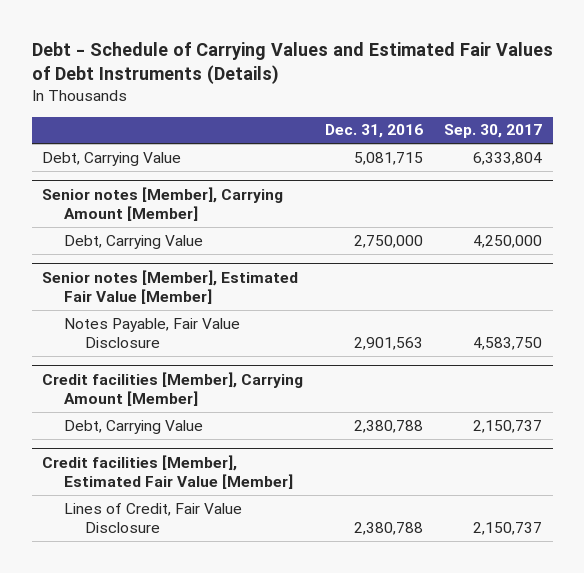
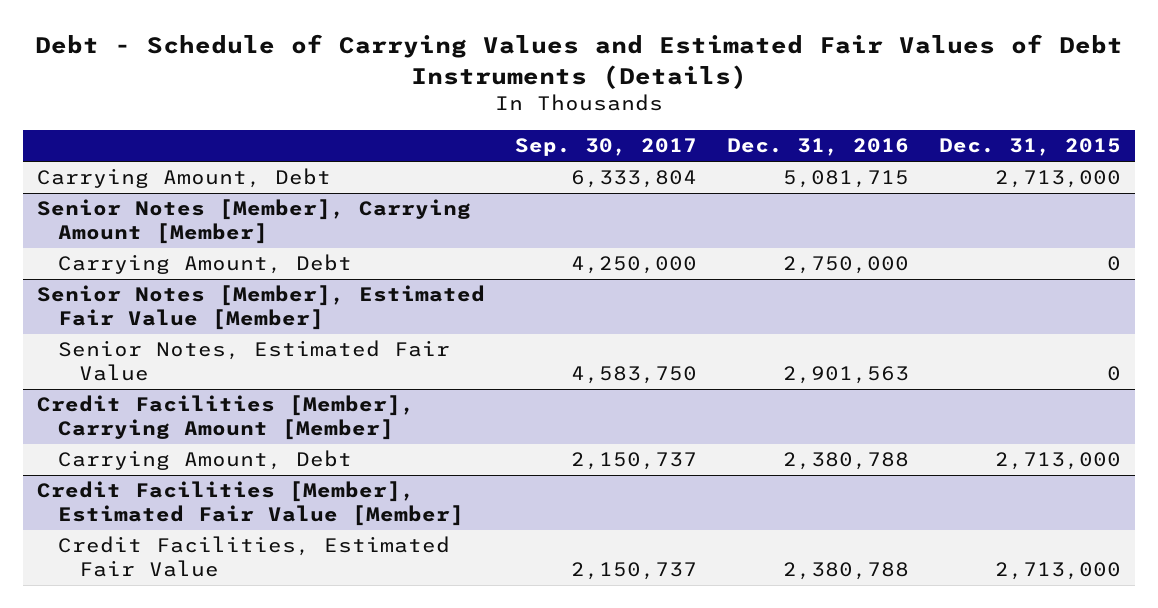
- | Dec. 31, 2016 | Sep. 30, 2017
+ | Sep. 30, 2017 | Dec. 31, 2016 | Dec. 31, 2015
- Debt, Carrying Value | 5,081,715 | 6,333,804
- Senior notes [Member], Carrying Amount [Member]
- Debt, Carrying Value | 2,750,000 | 4,250,000
- Senior notes [Member], Estimated Fair Value [Member]
- Notes Payable, Fair Value Disclosure | 2,901,563 | 4,583,750
- Credit facilities [Member], Carrying Amount [Member]
- Debt, Carrying Value | 2,380,788 | 2,150,737
- Credit facilities [Member], Estimated Fair Value [Member]
- Lines of Credit, Fair Value Disclosure | 2,380,788 | 2,150,737
+ Carrying Amount, Debt | 6,333,804 | 5,081,715 | 2,713,000
+ Senior Notes [Member], Carrying Amount [Member]
+ Carrying Amount, Debt | 4,250,000 | 2,750,000 | 0
+ Senior Notes [Member], Estimated Fair Value [Member]
+ Senior Notes, Estimated Fair Value | 4,583,750 | 2,901,563 | 0
+ Credit Facilities [Member], Carrying Amount [Member]
+ Carrying Amount, Debt | 2,150,737 | 2,380,788 | 2,713,000
+ Credit Facilities [Member], Estimated Fair Value [Member]
+ Credit Facilities, Estimated Fair Value | 2,150,737 | 2,380,788 | 2,713,000

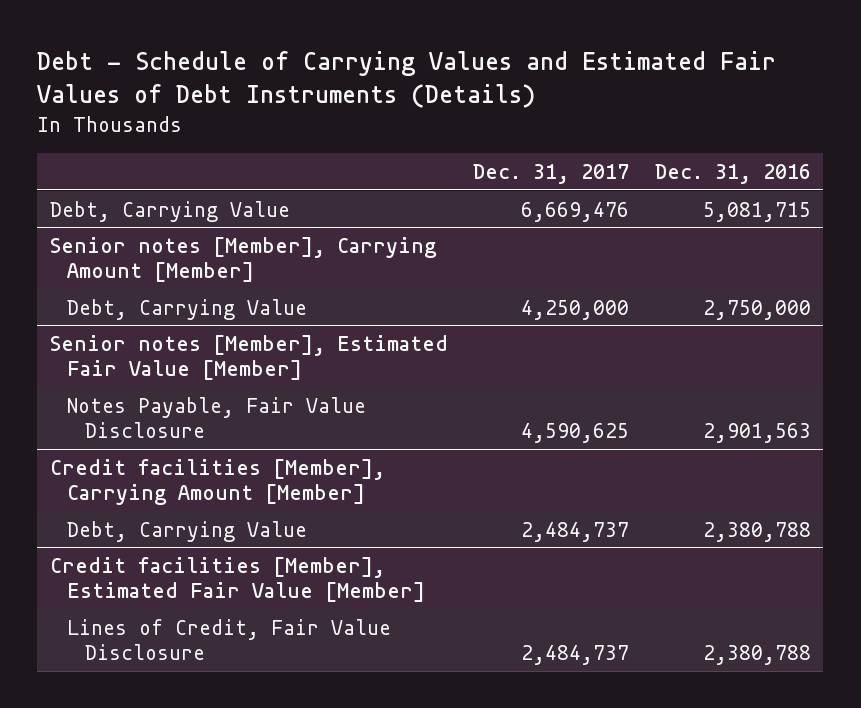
- | Sep. 30, 2017 | Dec. 31, 2016 | Dec. 31, 2015
+ | Dec. 31, 2017 | Dec. 31, 2016
- Carrying Amount, Debt | 6,333,804 | 5,081,715 | 2,713,000
- Senior Notes [Member], Carrying Amount [Member]
- Carrying Amount, Debt | 4,250,000 | 2,750,000 | 0
- Senior Notes [Member], Estimated Fair Value [Member]
- Senior Notes, Estimated Fair Value | 4,583,750 | 2,901,563 | 0
- Credit Facilities [Member], Carrying Amount [Member]
- Carrying Amount, Debt | 2,150,737 | 2,380,788 | 2,713,000
- Credit Facilities [Member], Estimated Fair Value [Member]
- Credit Facilities, Estimated Fair Value | 2,150,737 | 2,380,788 | 2,713,000
+ Debt, Carrying Value | 6,669,476 | 5,081,715
+ Senior notes [Member], Carrying Amount [Member]
+ Debt, Carrying Value | 4,250,000 | 2,750,000
+ Senior notes [Member], Estimated Fair Value [Member]
+ Notes Payable, Fair Value Disclosure | 4,590,625 | 2,901,563
+ Credit facilities [Member], Carrying Amount [Member]
+ Debt, Carrying Value | 2,484,737 | 2,380,788
+ Credit facilities [Member], Estimated Fair Value [Member]
+ Lines of Credit, Fair Value Disclosure | 2,484,737 | 2,380,788

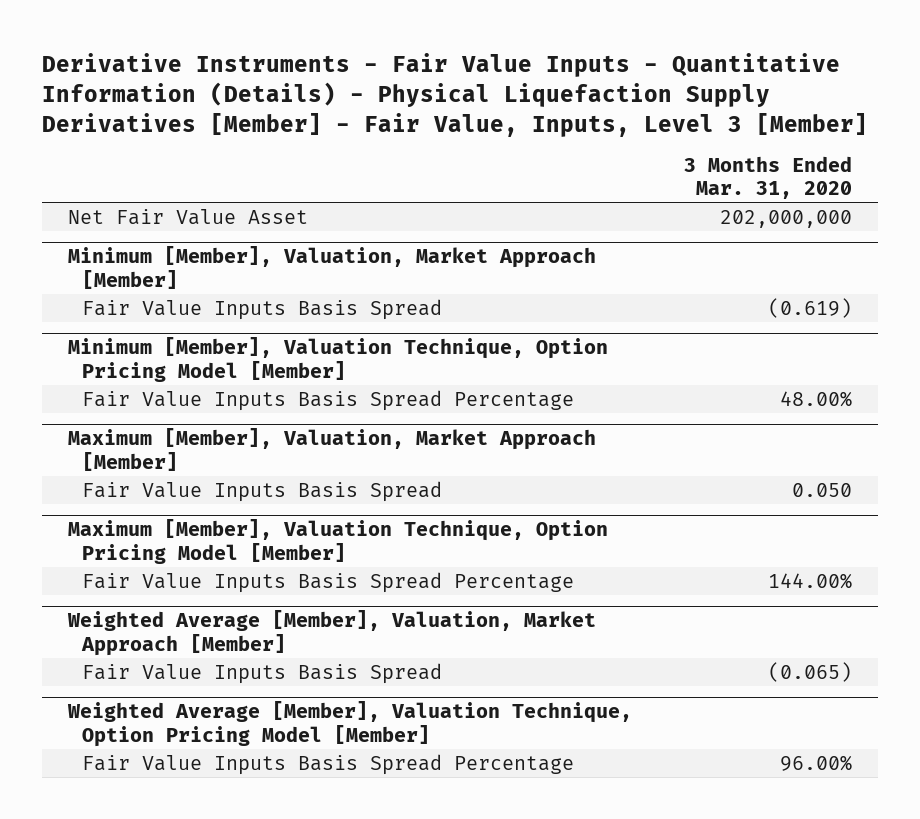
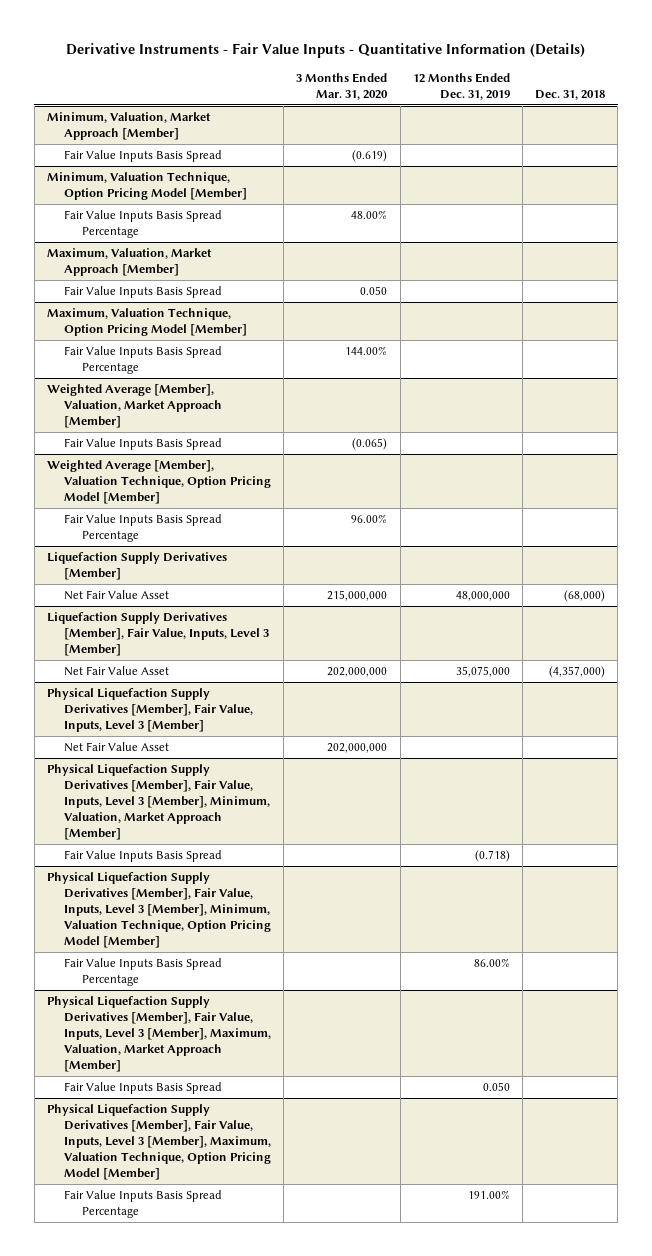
- Derivative Instruments - Fair Value Inputs - Quantitative Information (Details) - Physical Liquefaction Supply Derivatives [Member] - Fair Value, Inputs, Level 3 [Member]
+ Derivative Instruments - Fair Value Inputs - Quantitative Information (Details)
- | 3 Months Ended Mar. 31, 2020
+ | 3 Months Ended Mar. 31, 2020 | 12 Months Ended Dec. 31, 2019 | Dec. 31, 2018
- Net Fair Value Asset | 202,000,000
- Minimum [Member], Valuation, Market Approach [Member]
+ Minimum, Valuation, Market Approach [Member]
- Minimum [Member], Valuation Technique, Option Pricing Model [Member]
+ Minimum, Valuation Technique, Option Pricing Model [Member]
- Maximum [Member], Valuation, Market Approach [Member]
+ Maximum, Valuation, Market Approach [Member]
- Maximum [Member], Valuation Technique, Option Pricing Model [Member]
+ Maximum, Valuation Technique, Option Pricing Model [Member]
+ Liquefaction Supply Derivatives [Member]
+ Net Fair Value Asset | 215,000,000 | 48,000,000 | (68,000)
+ Liquefaction Supply Derivatives [Member], Fair Value, Inputs, Level 3 [Member]
+ Net Fair Value Asset | 202,000,000 | 35,075,000 | (4,357,000)
+ Physical Liquefaction Supply Derivatives [Member], Fair Value, Inputs, Level 3 [Member]
+ Net Fair Value Asset | 202,000,000 | |
+ Physical Liquefaction Supply Derivatives [Member], Fair Value, Inputs, Level 3 [Member], Minimum, Valuation, Market Approach [Member]
+ Fair Value Inputs Basis Spread | | (0.718) |
+ Physical Liquefaction Supply Derivatives [Member], Fair Value, Inputs, Level 3 [Member], Minimum, Valuation Technique, Option Pricing Model [Member]
+ Fair Value Inputs Basis Spread Percentage | | 86.00% |
+ Physical Liquefaction Supply Derivatives [Member], Fair Value, Inputs, Level 3 [Member], Maximum, Valuation, Market Approach [Member]
+ Fair Value Inputs Basis Spread | | 0.050 |
+ Physical Liquefaction Supply Derivatives [Member], Fair Value, Inputs, Level 3 [Member], Maximum, Valuation Technique, Option Pricing Model [Member]
+ Fair Value Inputs Basis Spread Percentage | | 191.00% |

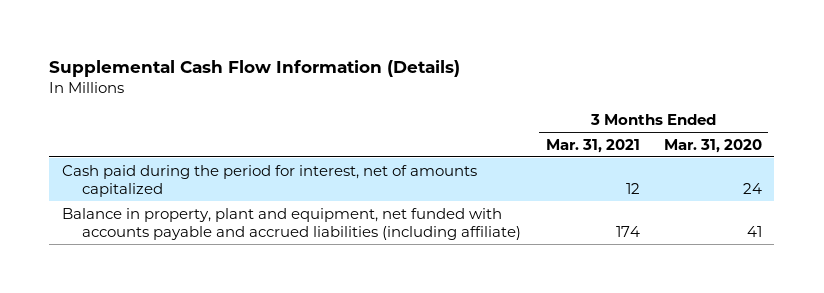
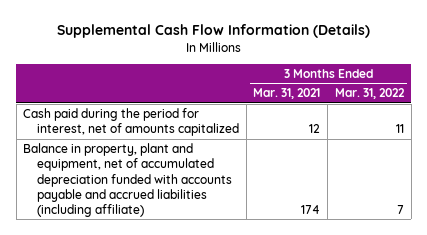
- | 3 Months Ended Mar. 31, 2021 | 3 Months Ended Mar. 31, 2020
+ | 3 Months Ended Mar. 31, 2021 | 3 Months Ended Mar. 31, 2022
- Balance in property, plant and equipment, net funded with accounts payable and accrued liabilities (including affiliate) | 174 | 41
+ Balance in property, plant and equipment, net of accumulated depreciation funded with accounts payable and accrued liabilities (including affiliate) | 174 | 7

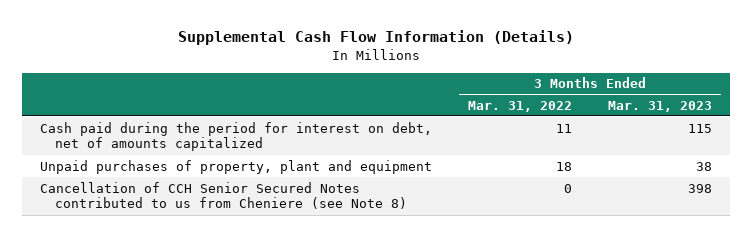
- | 3 Months Ended Mar. 31, 2021 | 3 Months Ended Mar. 31, 2022
+ | 3 Months Ended Mar. 31, 2022 | 3 Months Ended Mar. 31, 2023
- Cash paid during the period for interest, net of amounts capitalized | 12 | 11
- Balance in property, plant and equipment, net of accumulated depreciation funded with accounts payable and accrued liabilities (including affiliate) | 174 | 7
+ Cash paid during the period for interest on debt, net of amounts capitalized | 11 | 115
+ Unpaid purchases of property, plant and equipment | 18 | 38
+ Cancellation of CCH Senior Secured Notes contributed to us from Cheniere (see Note 8) | 0 | 398

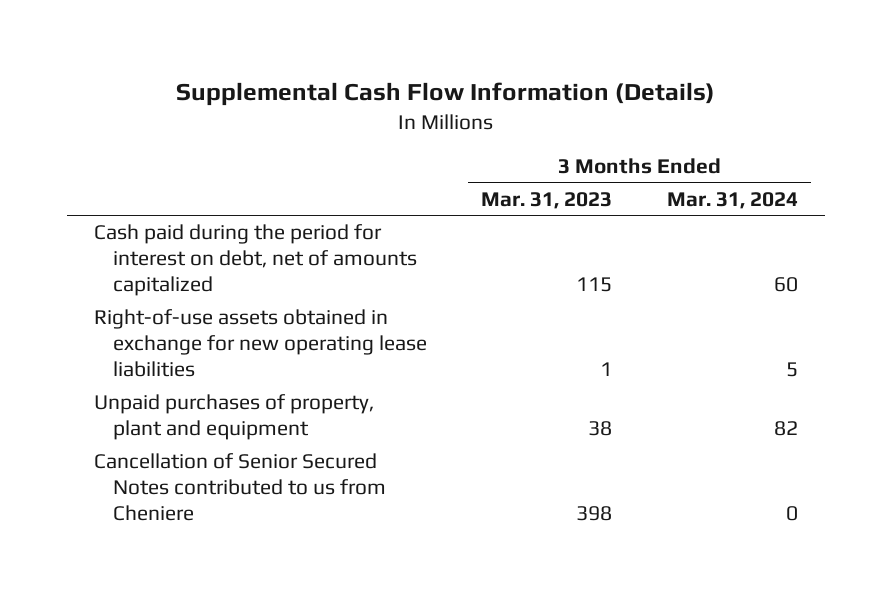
- | 3 Months Ended Mar. 31, 2022 | 3 Months Ended Mar. 31, 2023
+ | 3 Months Ended Mar. 31, 2023 | 3 Months Ended Mar. 31, 2024
+ Right-of-use assets obtained in exchange for new operating lease liabilities | 1 | 5
- Cancellation of CCH Senior Secured Notes contributed to us from Cheniere (see Note 8) | 0 | 398
+ Cancellation of Senior Secured Notes contributed to us from Cheniere | 398 | 0

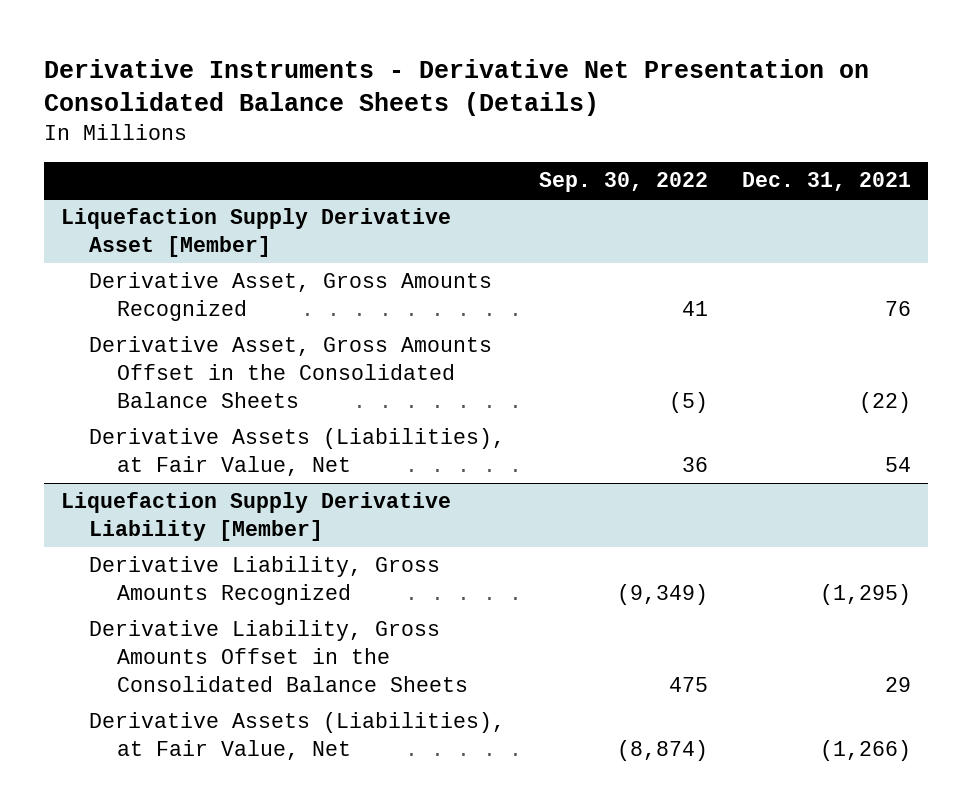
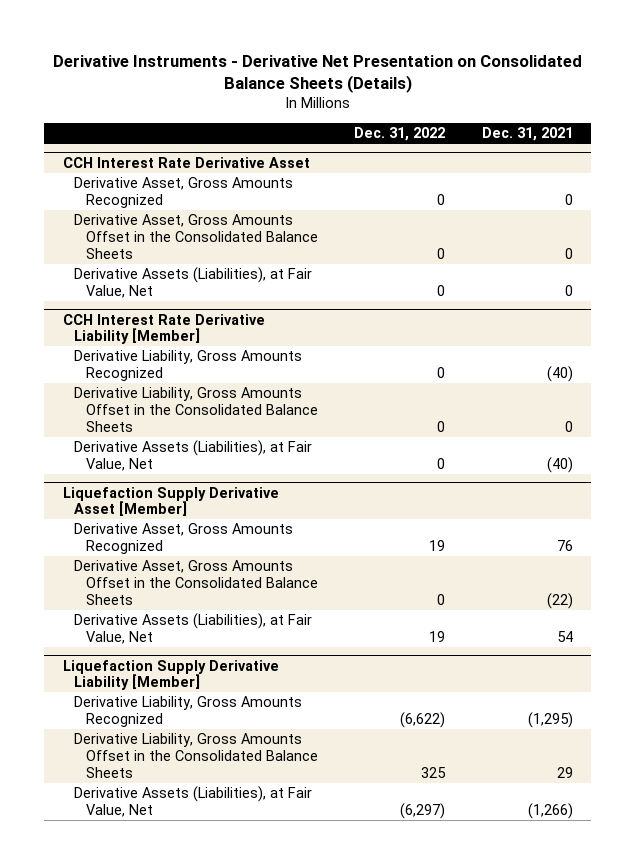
- | Sep. 30, 2022 | Dec. 31, 2021
+ | Dec. 31, 2022 | Dec. 31, 2021
+ CCH Interest Rate Derivative Asset
+ Derivative Asset, Gross Amounts Recognized | 0 | 0
+ Derivative Asset, Gross Amounts Offset in the Consolidated Balance Sheets | 0 | 0
+ Derivative Assets (Liabilities), at Fair Value, Net | 0 | 0
+ CCH Interest Rate Derivative Liability [Member]
+ Derivative Liability, Gross Amounts Recognized | 0 | (40)
+ Derivative Liability, Gross Amounts Offset in the Consolidated Balance Sheets | 0 | 0
+ Derivative Assets (Liabilities), at Fair Value, Net | 0 | (40)

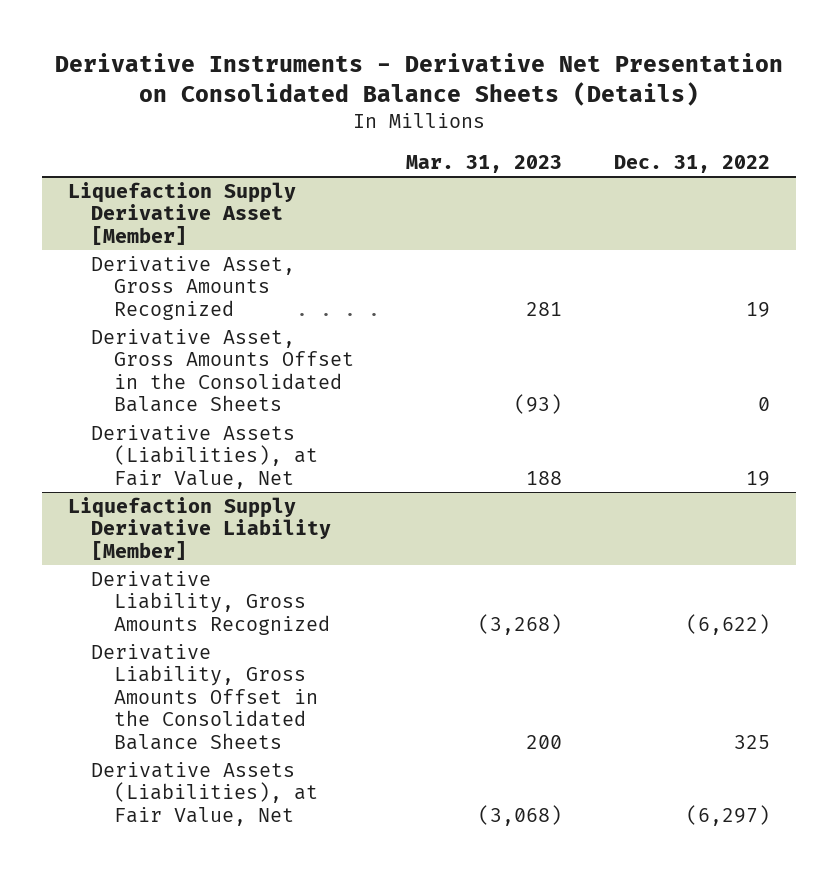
- | Dec. 31, 2022 | Dec. 31, 2021
+ | Mar. 31, 2023 | Dec. 31, 2022
- CCH Interest Rate Derivative Asset
- Derivative Asset, Gross Amounts Recognized | 0 | 0
- Derivative Asset, Gross Amounts Offset in the Consolidated Balance Sheets | 0 | 0
- Derivative Assets (Liabilities), at Fair Value, Net | 0 | 0
- CCH Interest Rate Derivative Liability [Member]
- Derivative Liability, Gross Amounts Recognized | 0 | (40)
- Derivative Liability, Gross Amounts Offset in the Consolidated Balance Sheets | 0 | 0
- Derivative Assets (Liabilities), at Fair Value, Net | 0 | (40)

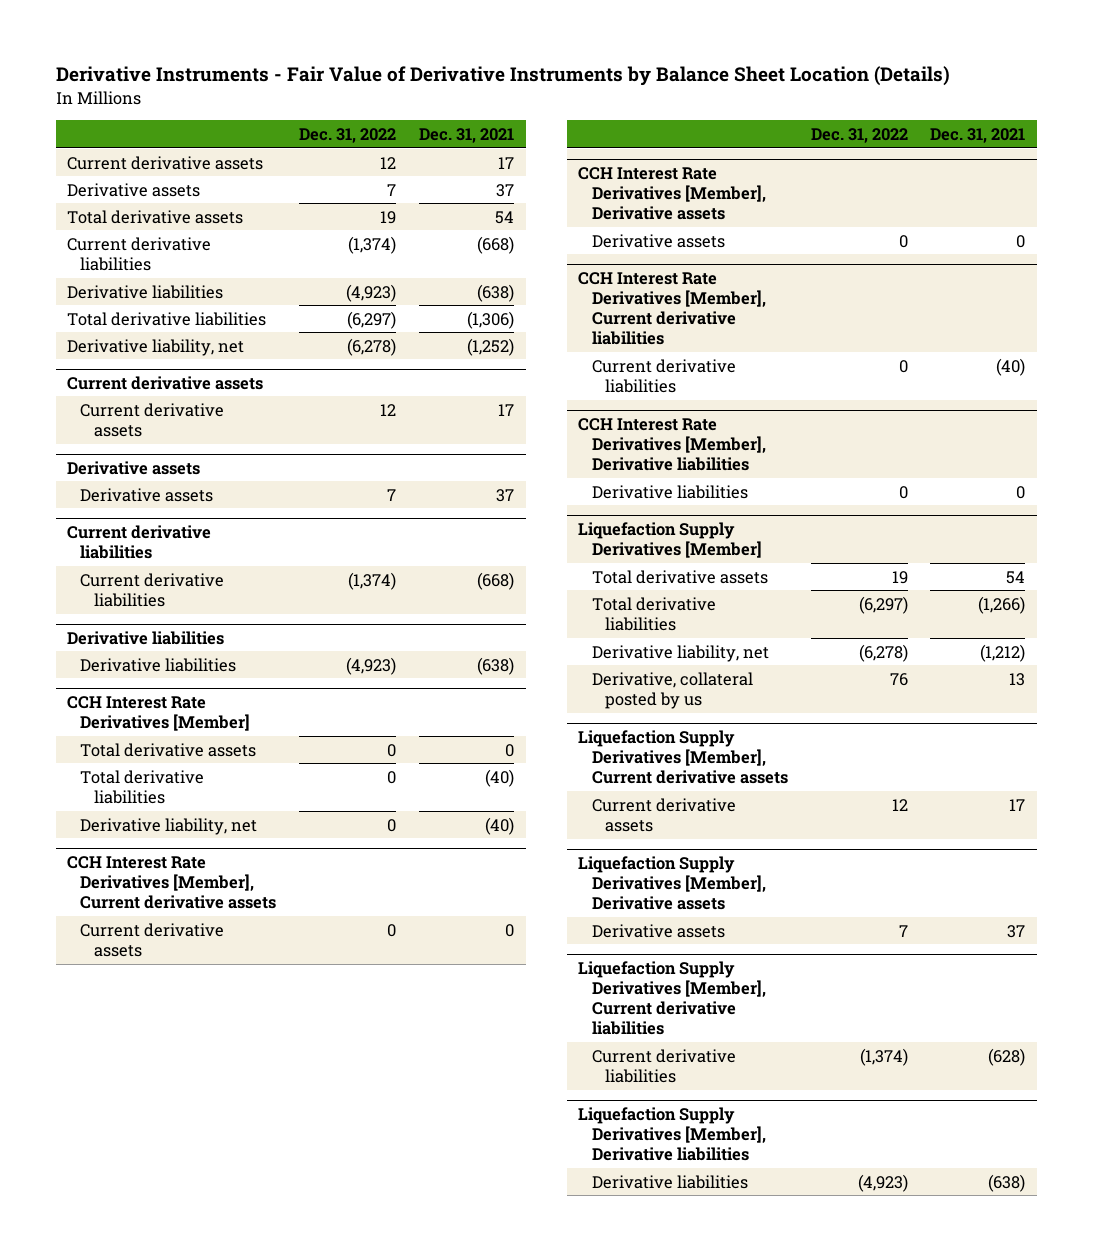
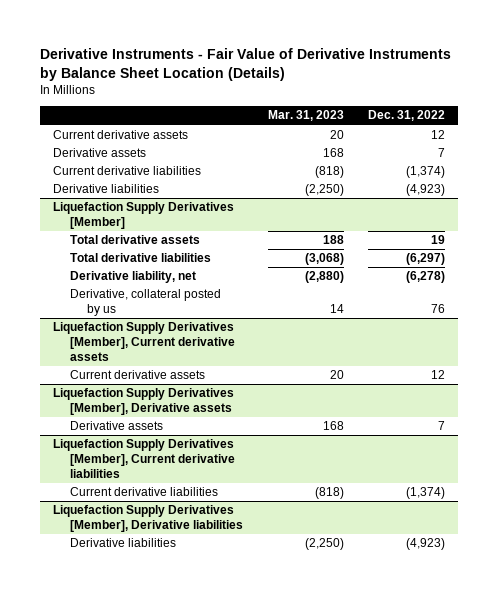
- | Dec. 31, 2022 | Dec. 31, 2021
+ | Mar. 31, 2023 | Dec. 31, 2022
- Total derivative assets | 19 | 54
- Total derivative liabilities | (6,297) | (1,306)
- Derivative liability, net | (6,278) | (1,252)
- Current derivative assets
- Current derivative assets | 12 | 17
- Derivative assets
- Derivative assets | 7 | 37
- Current derivative liabilities
- Current derivative liabilities | (1,374) | (668)
- Derivative liabilities
- Derivative liabilities | (4,923) | (638)
- CCH Interest Rate Derivatives [Member]
- Total derivative assets | 0 | 0
- Total derivative liabilities | 0 | (40)
- Derivative liability, net | 0 | (40)
- CCH Interest Rate Derivatives [Member], Current derivative assets
- Current derivative assets | 0 | 0
- CCH Interest Rate Derivatives [Member], Derivative assets
- Derivative assets | 0 | 0
- CCH Interest Rate Derivatives [Member], Current derivative liabilities
- Current derivative liabilities | 0 | (40)
- CCH Interest Rate Derivatives [Member], Derivative liabilities
- Derivative liabilities | 0 | 0

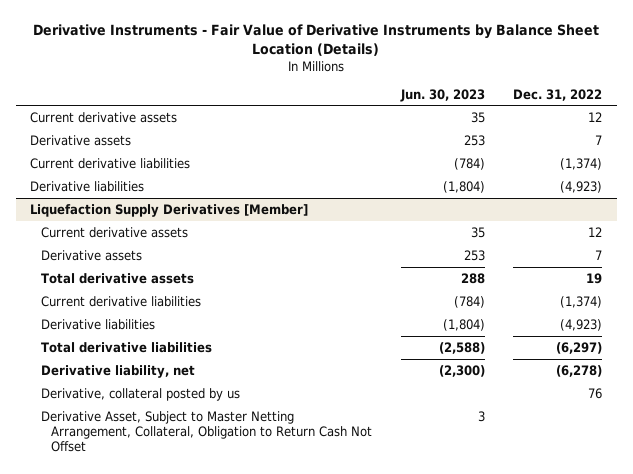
- | Mar. 31, 2023 | Dec. 31, 2022
+ | Jun. 30, 2023 | Dec. 31, 2022
- Liquefaction Supply Derivatives [Member], Current derivative assets
- Liquefaction Supply Derivatives [Member], Derivative assets
- Liquefaction Supply Derivatives [Member], Current derivative liabilities
@ Liquefaction Supply Derivatives [Member]
moved down: Total derivative assets | 288 | 19
- Liquefaction Supply Derivatives [Member], Derivative liabilities
@ Liquefaction Supply Derivatives [Member]
moved down: Total derivative liabilities | (2,588) | (6,297)
moved down: Derivative liability, net | (2,300) | (6,278)
moved down: Derivative, collateral posted by us | | 76
+ Derivative Asset, Subject to Master Netting Arrangement, Collateral, Obligation to Return Cash Not Offset | 3 |

